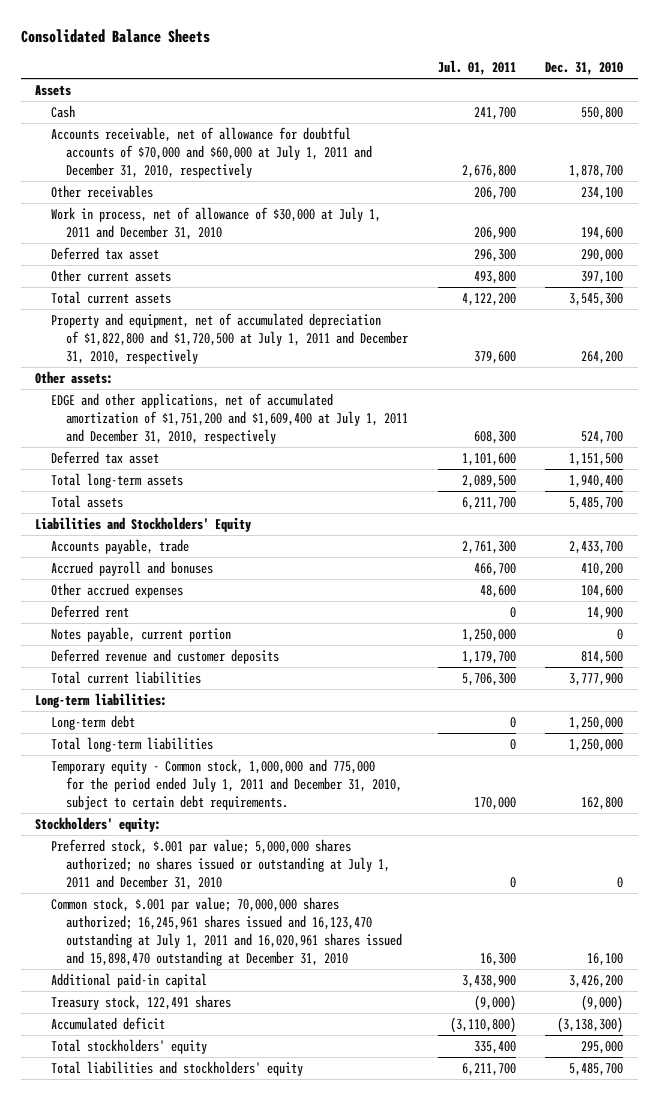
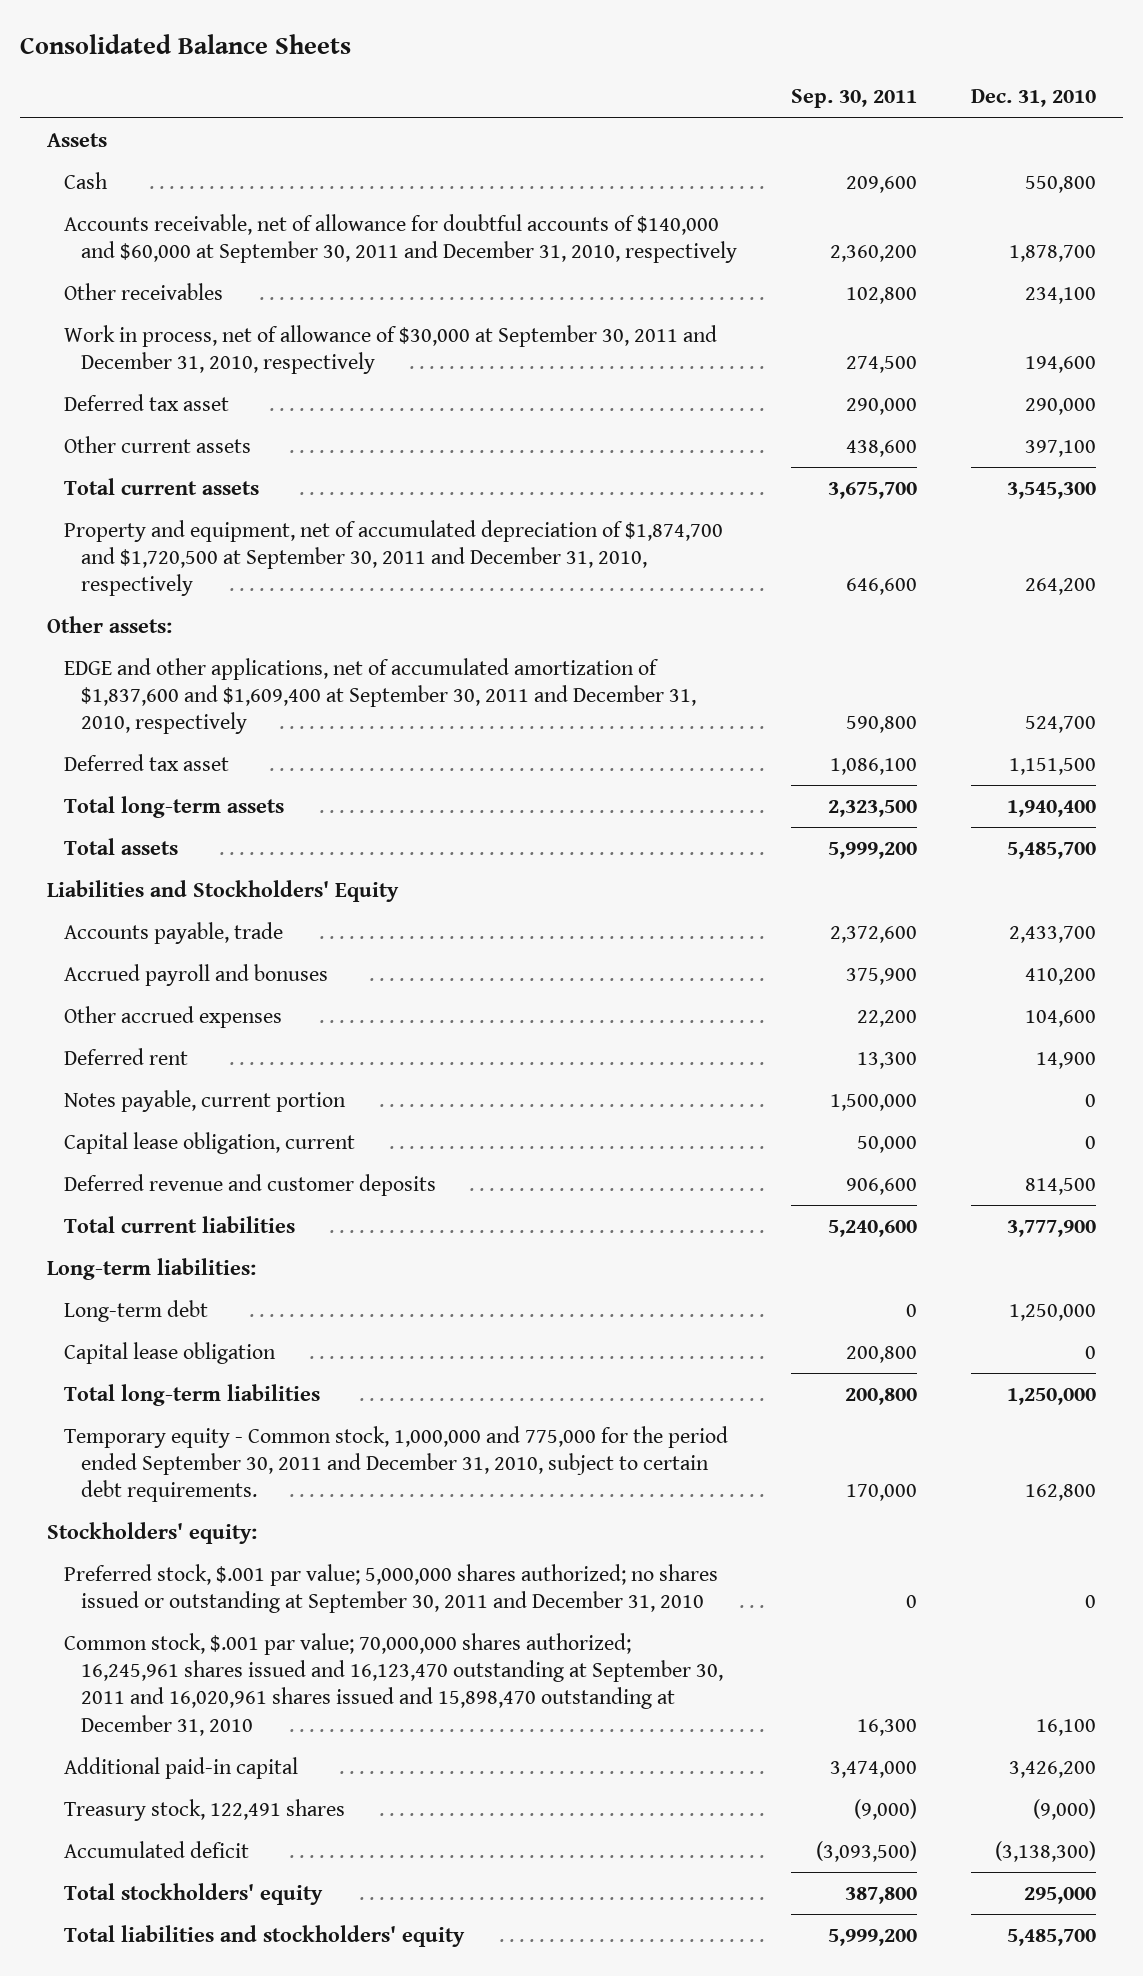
- | Jul. 01, 2011 | Dec. 31, 2010
+ | Sep. 30, 2011 | Dec. 31, 2010
- Accounts receivable, net of allowance for doubtful accounts of $70,000 and $60,000 at July 1, 2011 and December 31, 2010, respectively | 2,676,800 | 1,878,700
+ Accounts receivable, net of allowance for doubtful accounts of $140,000 and $60,000 at September 30, 2011 and December 31, 2010, respectively | 2,360,200 | 1,878,700
- Work in process, net of allowance of $30,000 at July 1, 2011 and December 31, 2010 | 206,900 | 194,600
+ Work in process, net of allowance of $30,000 at September 30, 2011 and December 31, 2010, respectively | 274,500 | 194,600
- Property and equipment, net of accumulated depreciation of $1,822,800 and $1,720,500 at July 1, 2011 and December 31, 2010, respectively | 379,600 | 264,200
+ Property and equipment, net of accumulated depreciation of $1,874,700 and $1,720,500 at September 30, 2011 and December 31, 2010, respectively | 646,600 | 264,200
- EDGE and other applications, net of accumulated amortization of $1,751,200 and $1,609,400 at July 1, 2011 and December 31, 2010, respectively | 608,300 | 524,700
+ EDGE and other applications, net of accumulated amortization of $1,837,600 and $1,609,400 at September 30, 2011 and December 31, 2010, respectively | 590,800 | 524,700
+ Capital lease obligation, current | 50,000 | 0
+ Capital lease obligation | 200,800 | 0
- Temporary equity - Common stock, 1,000,000 and 775,000 for the period ended July 1, 2011 and December 31, 2010, subject to certain debt requirements. | 170,000 | 162,800
+ Temporary equity - Common stock, 1,000,000 and 775,000 for the period ended September 30, 2011 and December 31, 2010, subject to certain debt requirements. | 170,000 | 162,800
- Preferred stock, $.001 par value; 5,000,000 shares authorized; no shares issued or outstanding at July 1, 2011 and December 31, 2010 | 0 | 0
- Common stock, $.001 par value; 70,000,000 shares authorized; 16,245,961 shares issued and 16,123,470 outstanding at July 1, 2011 and 16,020,961 shares issued and 15,898,470 outstanding at December 31, 2010 | 16,300 | 16,100
+ Preferred stock, $.001 par value; 5,000,000 shares authorized; no shares issued or outstanding at September 30, 2011 and December 31, 2010 | 0 | 0
+ Common stock, $.001 par value; 70,000,000 shares authorized; 16,245,961 shares issued and 16,123,470 outstanding at September 30, 2011 and 16,020,961 shares issued and 15,898,470 outstanding at December 31, 2010 | 16,300 | 16,100

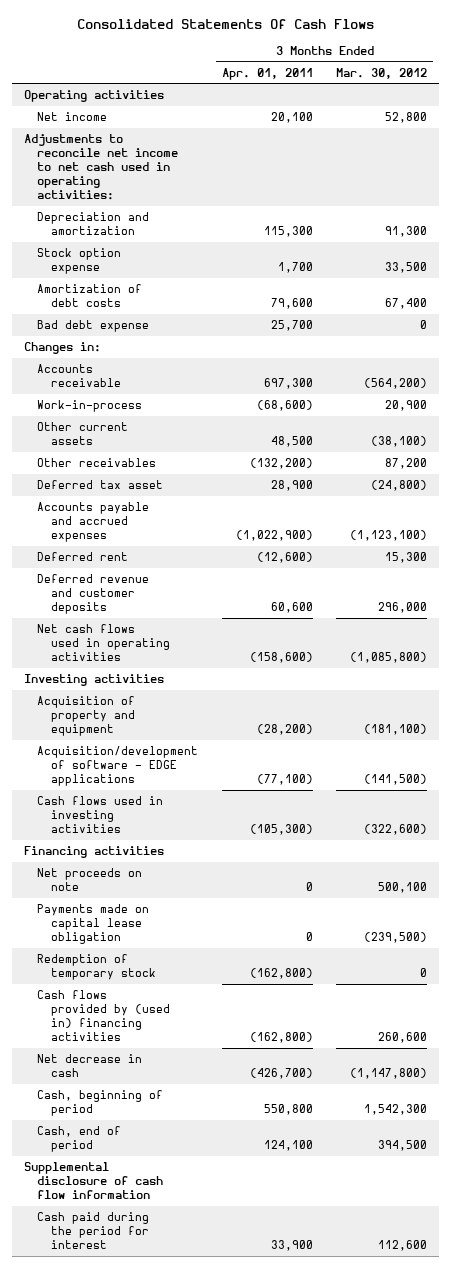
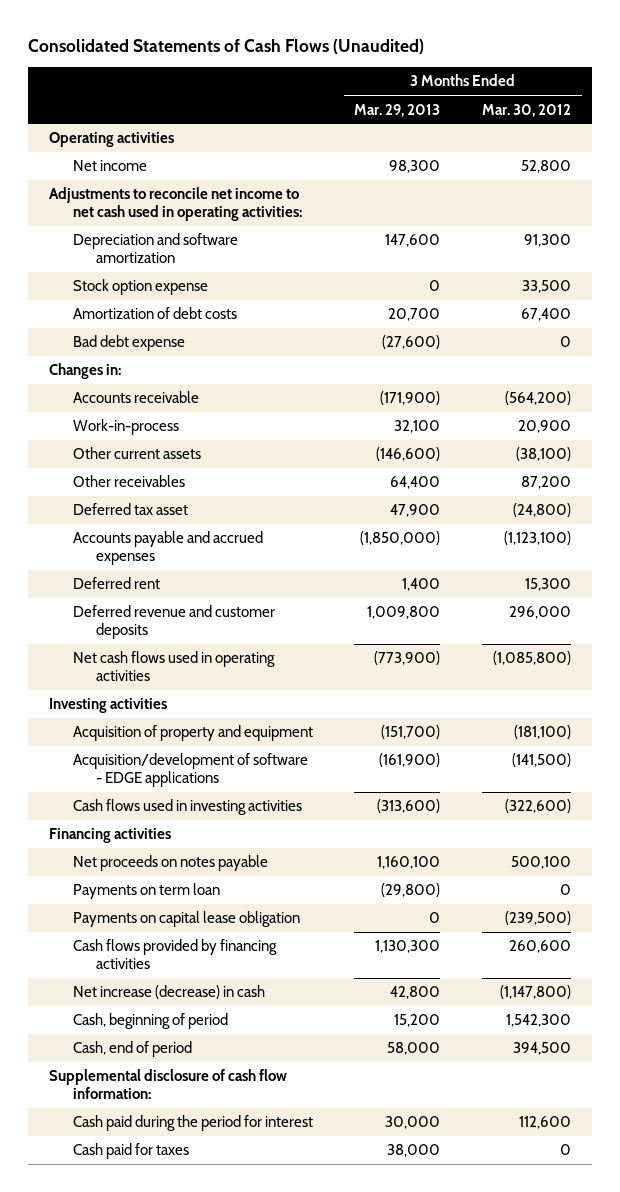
- Consolidated Statements Of Cash Flows
+ Consolidated Statements of Cash Flows (Unaudited)
- | 3 Months Ended Apr. 01, 2011 | 3 Months Ended Mar. 30, 2012
+ | 3 Months Ended Mar. 29, 2013 | 3 Months Ended Mar. 30, 2012
- Depreciation and amortization | 115,300 | 91,300
+ Depreciation and software amortization | 147,600 | 91,300
- Net proceeds on note | 0 | 500,100
- Payments made on capital lease obligation | 0 | (239,500)
- Redemption of temporary stock | (162,800) | 0
- Cash flows provided by (used in) financing activities | (162,800) | 260,600
- Net decrease in cash | (426,700) | (1,147,800)
+ Net proceeds on notes payable | 1,160,100 | 500,100
+ Payments on term loan | (29,800) | 0
+ Payments on capital lease obligation | 0 | (239,500)
+ Cash flows provided by financing activities | 1,130,300 | 260,600
+ Net increase (decrease) in cash | 42,800 | (1,147,800)
- Supplemental disclosure of cash flow information
+ Supplemental disclosure of cash flow information:
+ Cash paid for taxes | 38,000 | 0

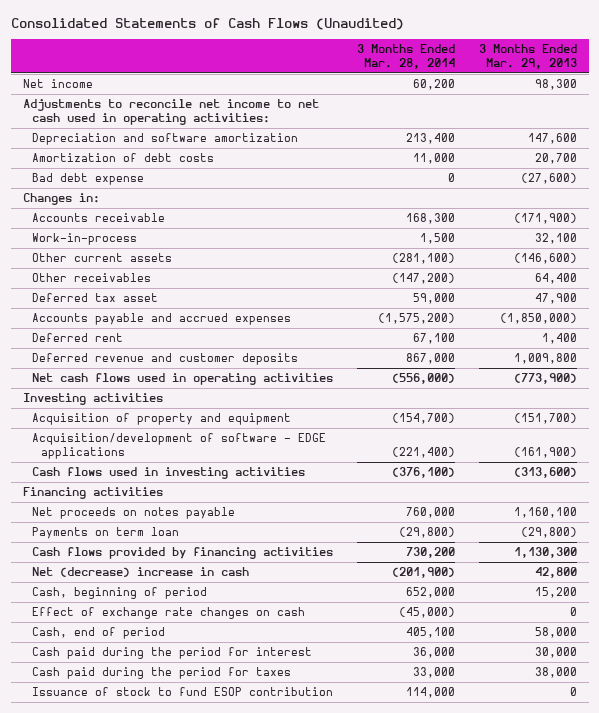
- | 3 Months Ended Mar. 29, 2013 | 3 Months Ended Mar. 30, 2012
+ | 3 Months Ended Mar. 28, 2014 | 3 Months Ended Mar. 29, 2013
- Operating activities
- Stock option expense | 0 | 33,500
- Payments on capital lease obligation | 0 | (239,500)
- Net increase (decrease) in cash | 42,800 | (1,147,800)
+ Net (decrease) increase in cash | (201,900) | 42,800
+ Effect of exchange rate changes on cash | (45,000) | 0
- Supplemental disclosure of cash flow information:
- Cash paid for taxes | 38,000 | 0
+ Cash paid during the period for taxes | 33,000 | 38,000
+ Issuance of stock to fund ESOP contribution | 114,000 | 0

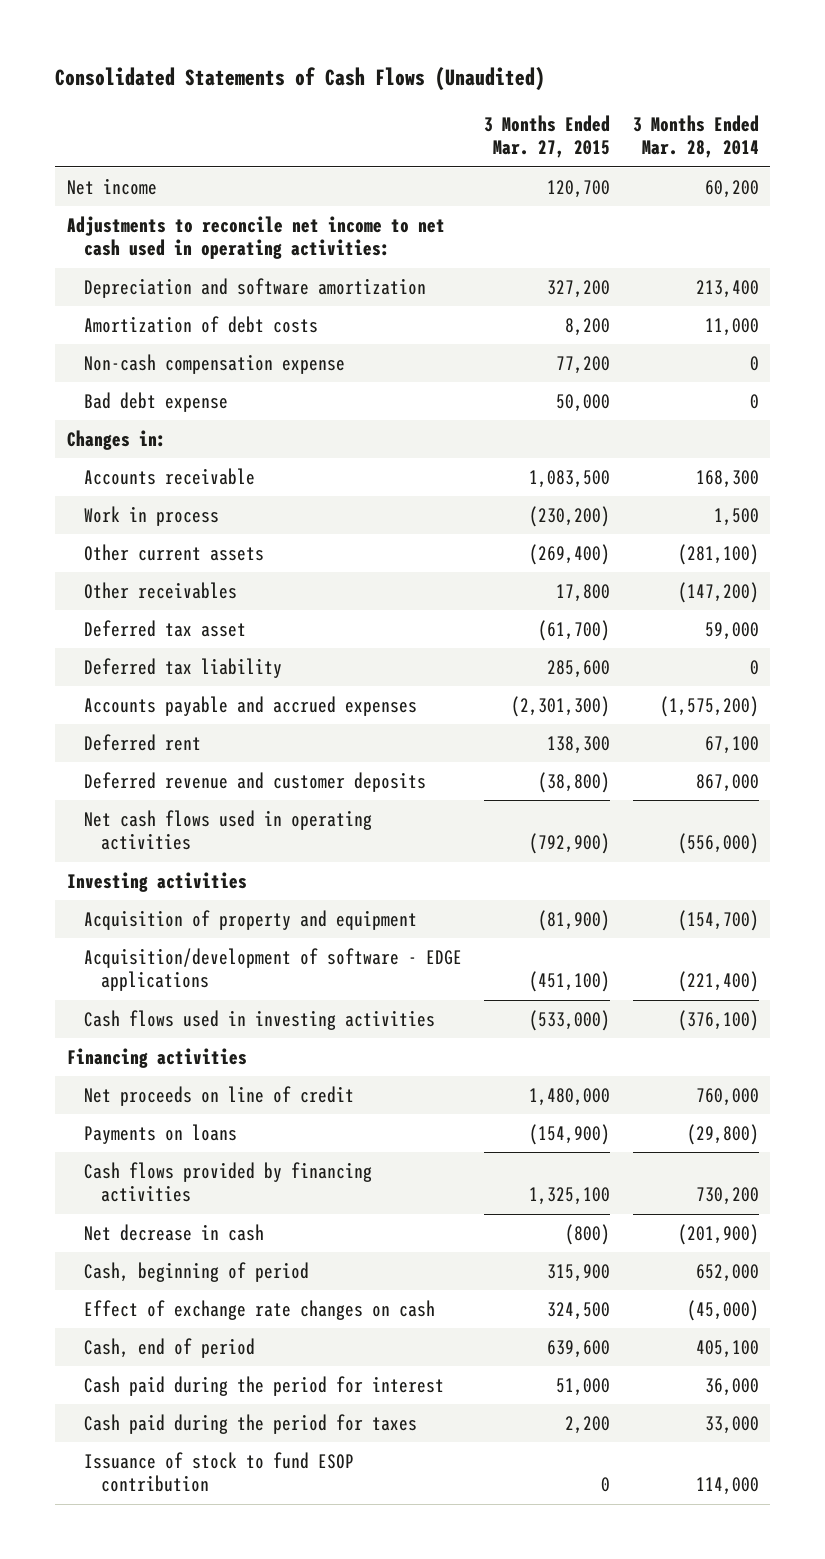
- | 3 Months Ended Mar. 28, 2014 | 3 Months Ended Mar. 29, 2013
+ | 3 Months Ended Mar. 27, 2015 | 3 Months Ended Mar. 28, 2014
+ Non-cash compensation expense | 77,200 | 0
- Work-in-process | 1,500 | 32,100
+ Work in process | (230,200) | 1,500
+ Deferred tax liability | 285,600 | 0
- Net proceeds on notes payable | 760,000 | 1,160,100
- Payments on term loan | (29,800) | (29,800)
+ Net proceeds on line of credit | 1,480,000 | 760,000
+ Payments on loans | (154,900) | (29,800)
- Net (decrease) increase in cash | (201,900) | 42,800
+ Net decrease in cash | (800) | (201,900)

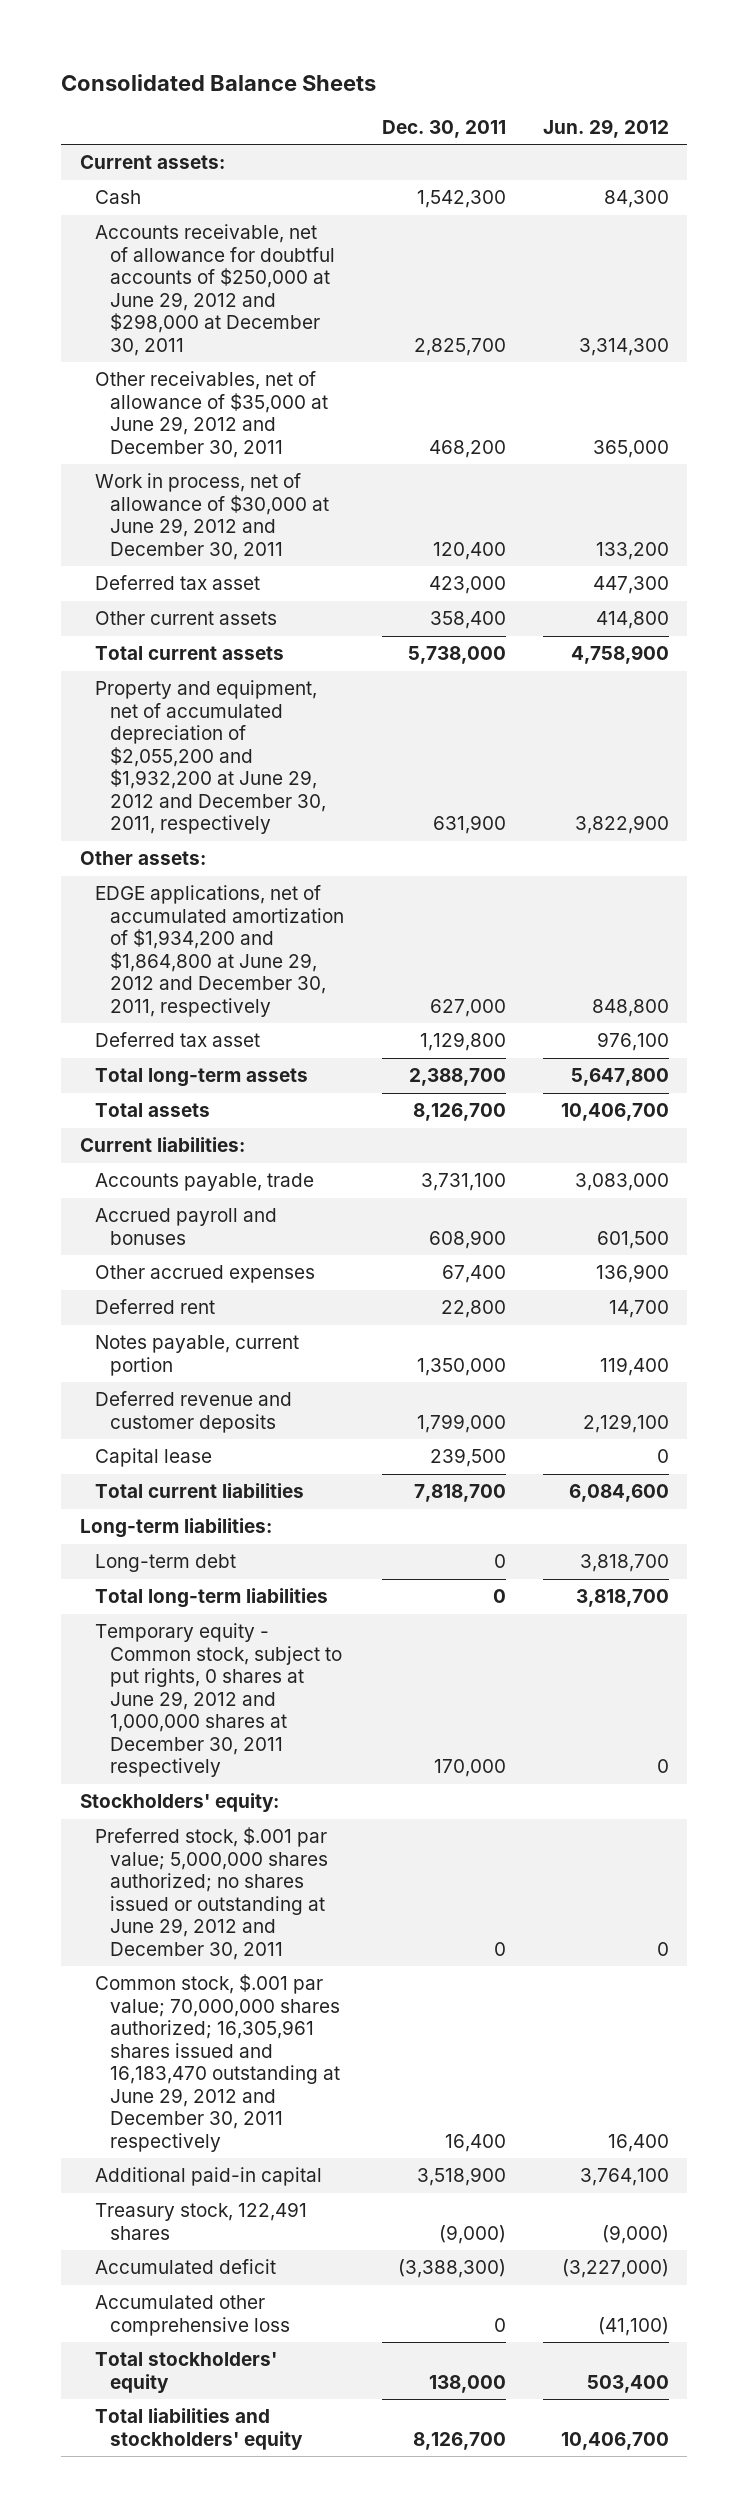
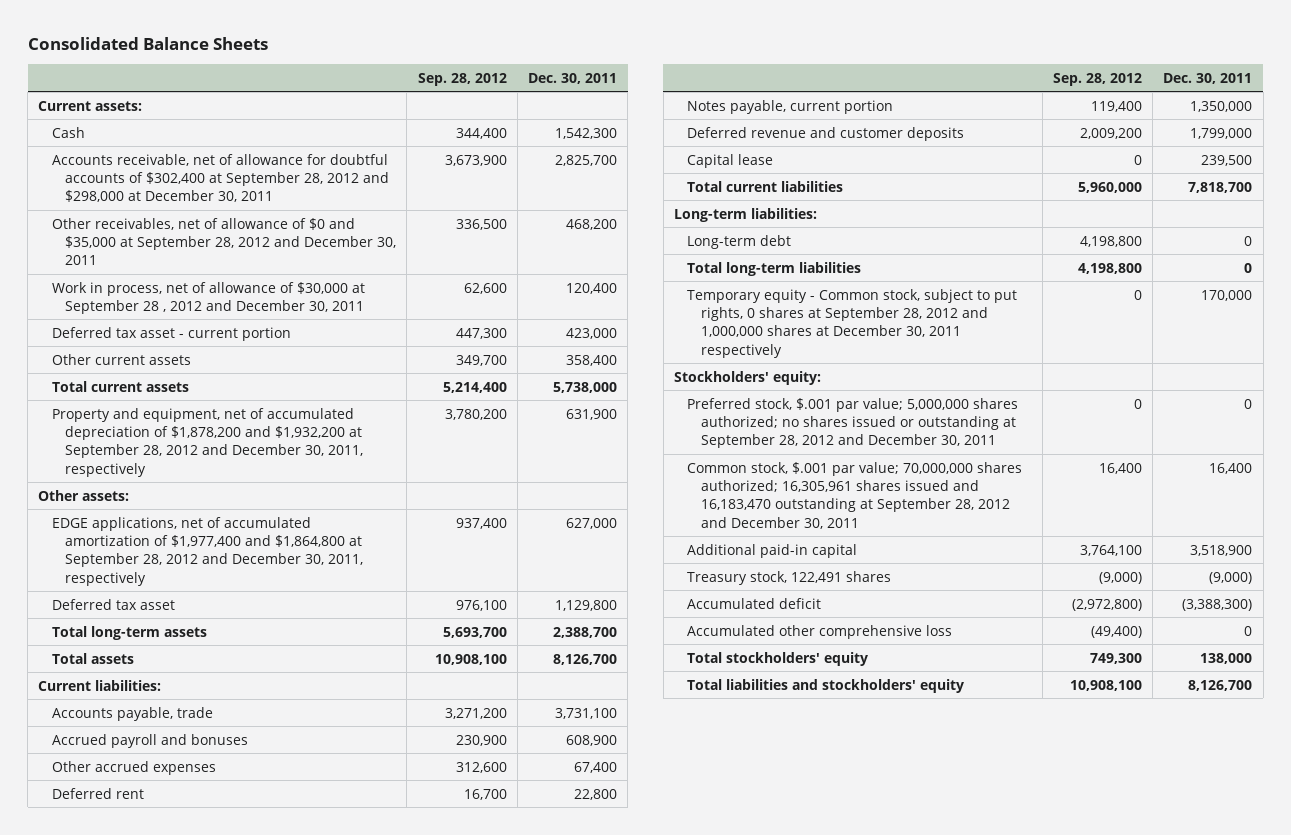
- | Dec. 30, 2011 | Jun. 29, 2012
+ | Sep. 28, 2012 | Dec. 30, 2011
- Accounts receivable, net of allowance for doubtful accounts of $250,000 at June 29, 2012 and $298,000 at December 30, 2011 | 2,825,700 | 3,314,300
- Other receivables, net of allowance of $35,000 at June 29, 2012 and December 30, 2011 | 468,200 | 365,000
- Work in process, net of allowance of $30,000 at June 29, 2012 and December 30, 2011 | 120,400 | 133,200
- Deferred tax asset | 423,000 | 447,300
+ Accounts receivable, net of allowance for doubtful accounts of $302,400 at September 28, 2012 and $298,000 at December 30, 2011 | 3,673,900 | 2,825,700
+ Other receivables, net of allowance of $0 and $35,000 at September 28, 2012 and December 30, 2011 | 336,500 | 468,200
+ Work in process, net of allowance of $30,000 at September 28 , 2012 and December 30, 2011 | 62,600 | 120,400
+ Deferred tax asset - current portion | 447,300 | 423,000
- Property and equipment, net of accumulated depreciation of $2,055,200 and $1,932,200 at June 29, 2012 and December 30, 2011, respectively | 631,900 | 3,822,900
+ Property and equipment, net of accumulated depreciation of $1,878,200 and $1,932,200 at September 28, 2012 and December 30, 2011, respectively | 3,780,200 | 631,900
- EDGE applications, net of accumulated amortization of $1,934,200 and $1,864,800 at June 29, 2012 and December 30, 2011, respectively | 627,000 | 848,800
+ EDGE applications, net of accumulated amortization of $1,977,400 and $1,864,800 at September 28, 2012 and December 30, 2011, respectively | 937,400 | 627,000
- Temporary equity - Common stock, subject to put rights, 0 shares at June 29, 2012 and 1,000,000 shares at December 30, 2011 respectively | 170,000 | 0
+ Temporary equity - Common stock, subject to put rights, 0 shares at September 28, 2012 and 1,000,000 shares at December 30, 2011 respectively | 0 | 170,000
- Preferred stock, $.001 par value; 5,000,000 shares authorized; no shares issued or outstanding at June 29, 2012 and December 30, 2011 | 0 | 0
- Common stock, $.001 par value; 70,000,000 shares authorized; 16,305,961 shares issued and 16,183,470 outstanding at June 29, 2012 and December 30, 2011 respectively | 16,400 | 16,400
+ Preferred stock, $.001 par value; 5,000,000 shares authorized; no shares issued or outstanding at September 28, 2012 and December 30, 2011 | 0 | 0
+ Common stock, $.001 par value; 70,000,000 shares authorized; 16,305,961 shares issued and 16,183,470 outstanding at September 28, 2012 and December 30, 2011 | 16,400 | 16,400

